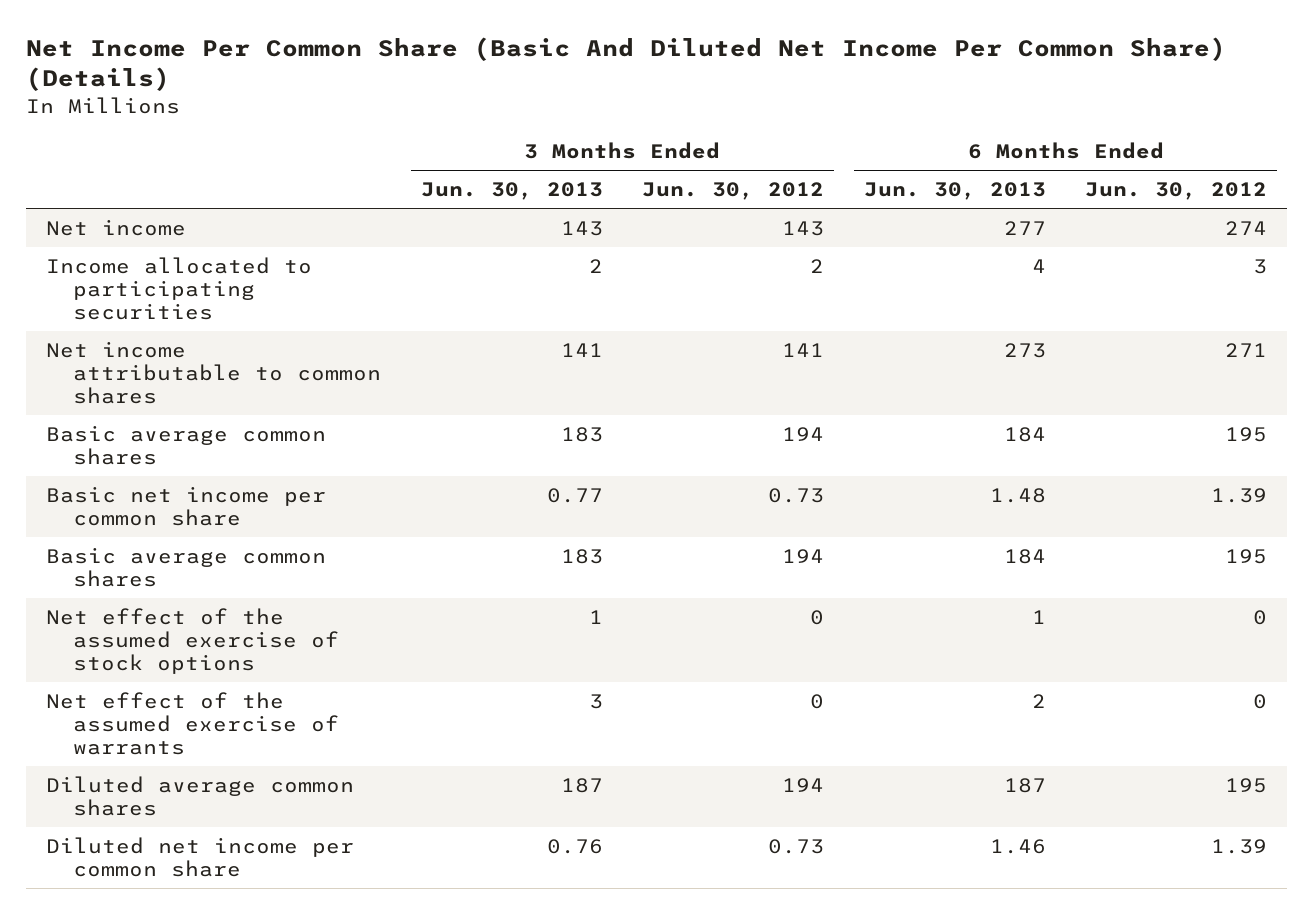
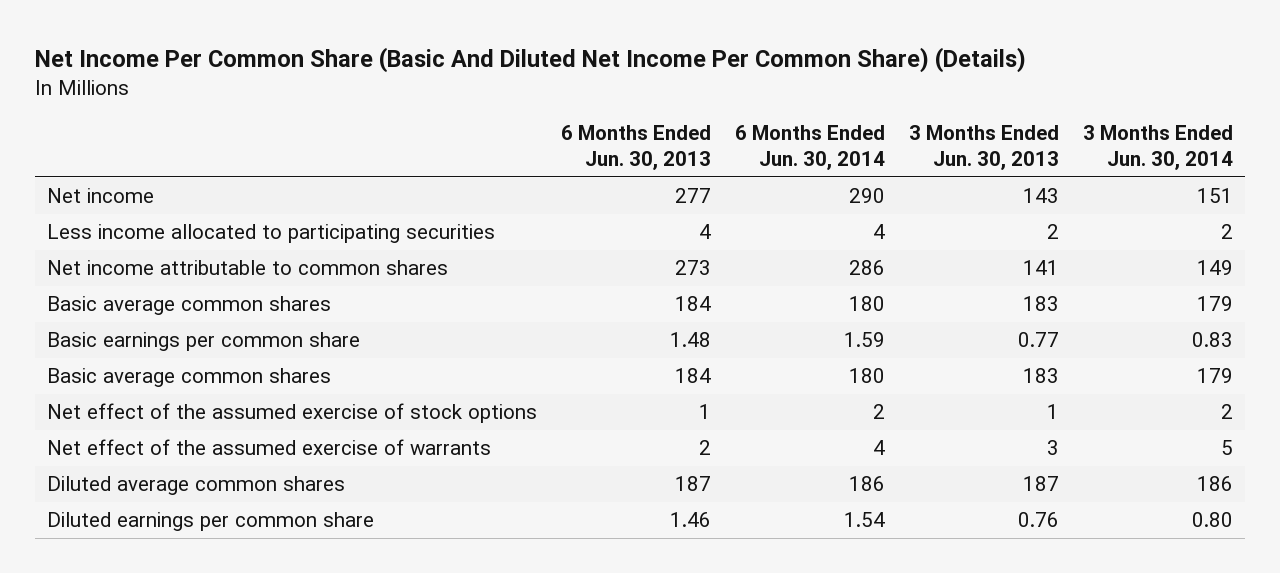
- | 3 Months Ended Jun. 30, 2013 | 3 Months Ended Jun. 30, 2012 | 6 Months Ended Jun. 30, 2013 | 6 Months Ended Jun. 30, 2012
+ | 6 Months Ended Jun. 30, 2013 | 6 Months Ended Jun. 30, 2014 | 3 Months Ended Jun. 30, 2013 | 3 Months Ended Jun. 30, 2014
- Income allocated to participating securities | 2 | 2 | 4 | 3
+ Less income allocated to participating securities | 4 | 4 | 2 | 2
- Basic net income per common share | 0.77 | 0.73 | 1.48 | 1.39
+ Basic earnings per common share | 1.48 | 1.59 | 0.77 | 0.83
- Diluted net income per common share | 0.76 | 0.73 | 1.46 | 1.39
+ Diluted earnings per common share | 1.46 | 1.54 | 0.76 | 0.80

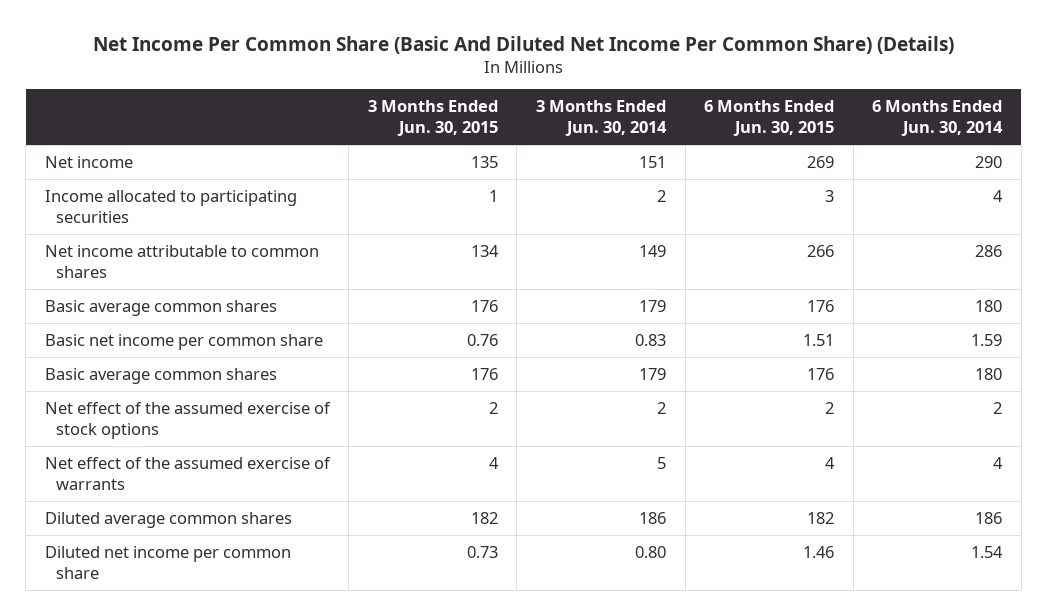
- | 6 Months Ended Jun. 30, 2013 | 6 Months Ended Jun. 30, 2014 | 3 Months Ended Jun. 30, 2013 | 3 Months Ended Jun. 30, 2014
+ | 3 Months Ended Jun. 30, 2015 | 3 Months Ended Jun. 30, 2014 | 6 Months Ended Jun. 30, 2015 | 6 Months Ended Jun. 30, 2014
- Less income allocated to participating securities | 4 | 4 | 2 | 2
+ Income allocated to participating securities | 1 | 2 | 3 | 4
- Basic earnings per common share | 1.48 | 1.59 | 0.77 | 0.83
+ Basic net income per common share | 0.76 | 0.83 | 1.51 | 1.59
- Diluted earnings per common share | 1.46 | 1.54 | 0.76 | 0.80
+ Diluted net income per common share | 0.73 | 0.80 | 1.46 | 1.54

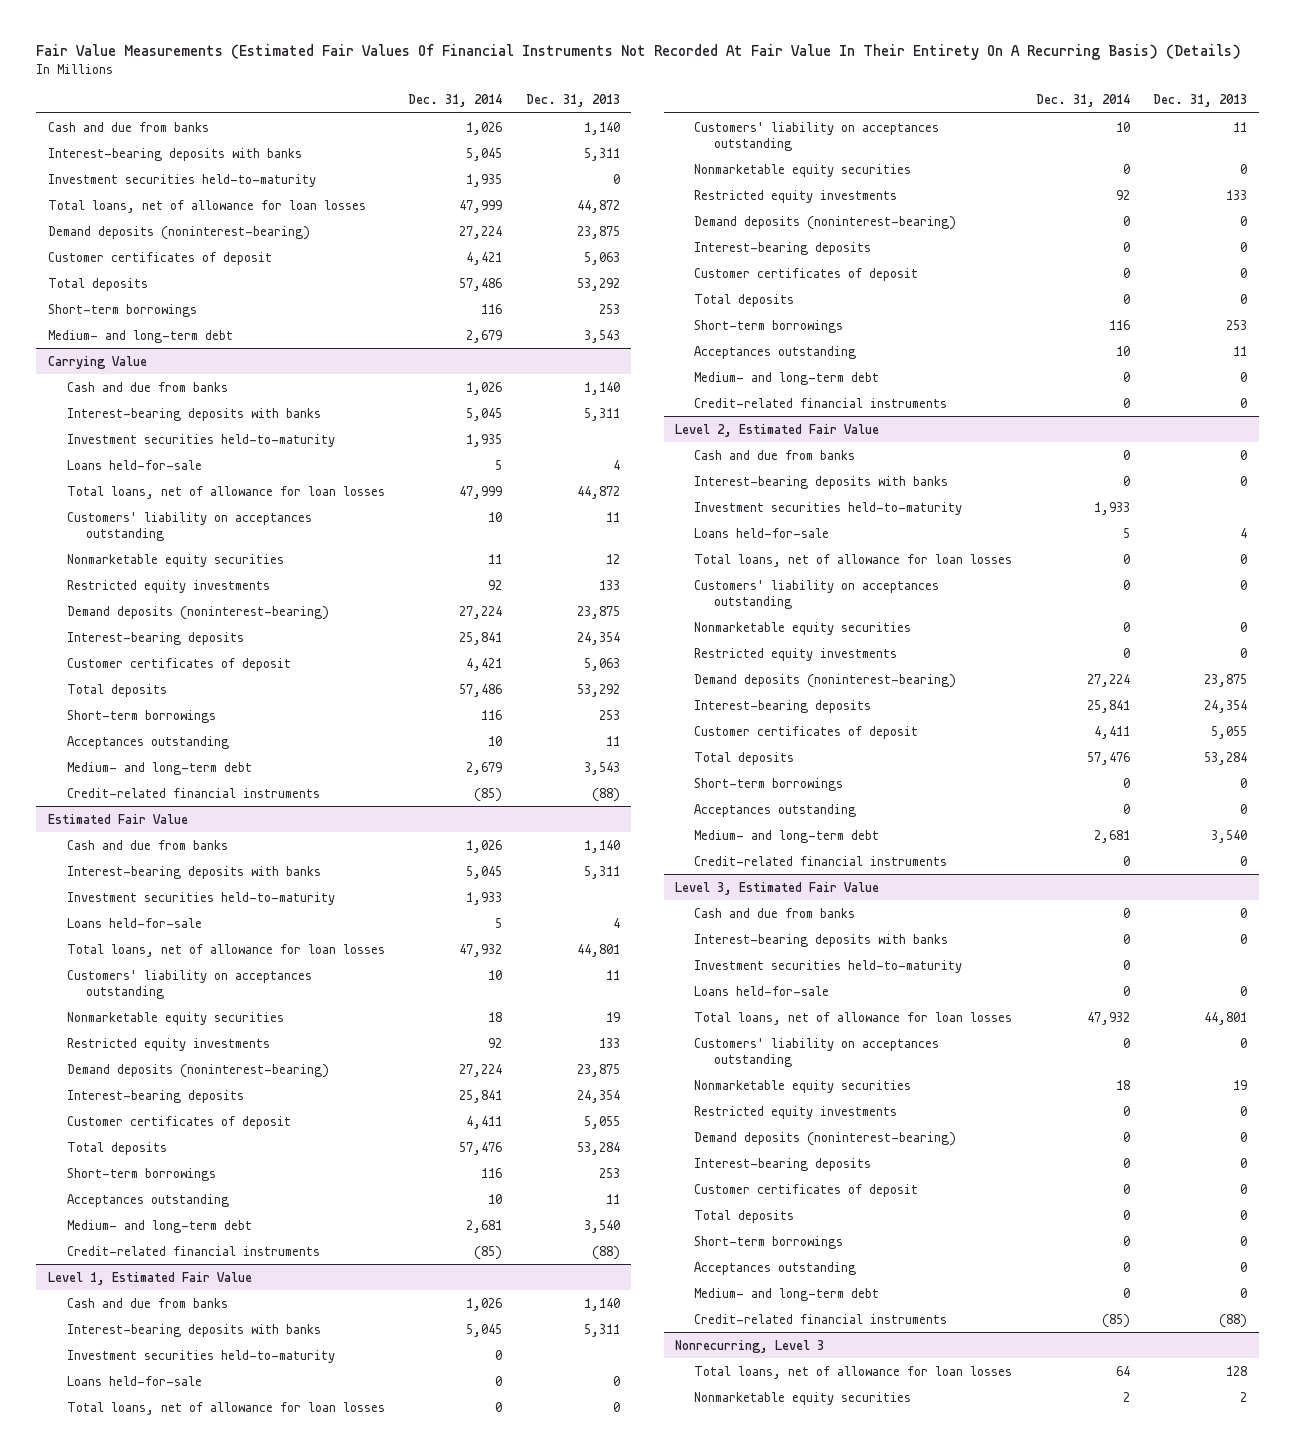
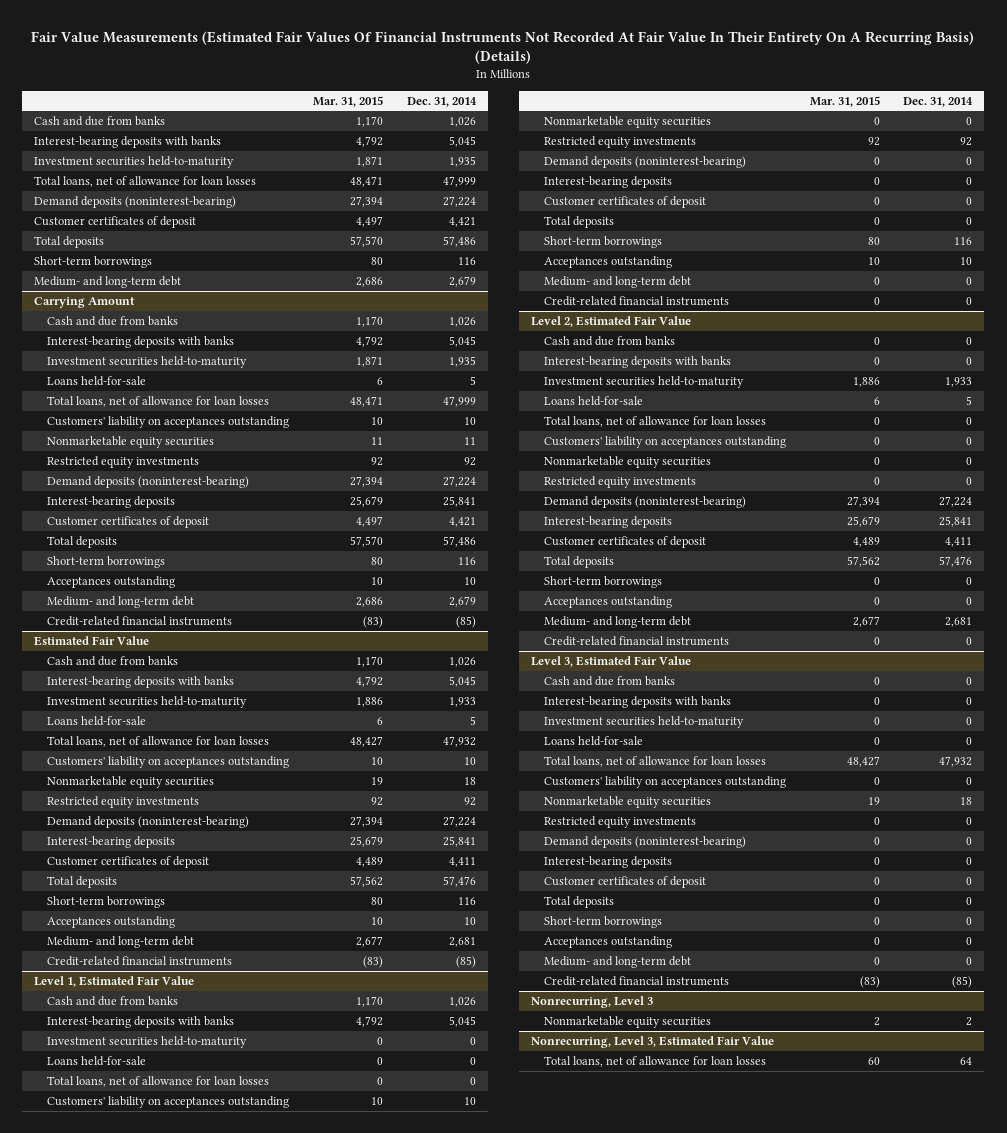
- | Dec. 31, 2014 | Dec. 31, 2013
+ | Mar. 31, 2015 | Dec. 31, 2014
- Carrying Value
+ Carrying Amount
@ Nonrecurring, Level 3
- Total loans, net of allowance for loan losses | 64 | 128
+ Nonrecurring, Level 3, Estimated Fair Value
+ Total loans, net of allowance for loan losses | 60 | 64

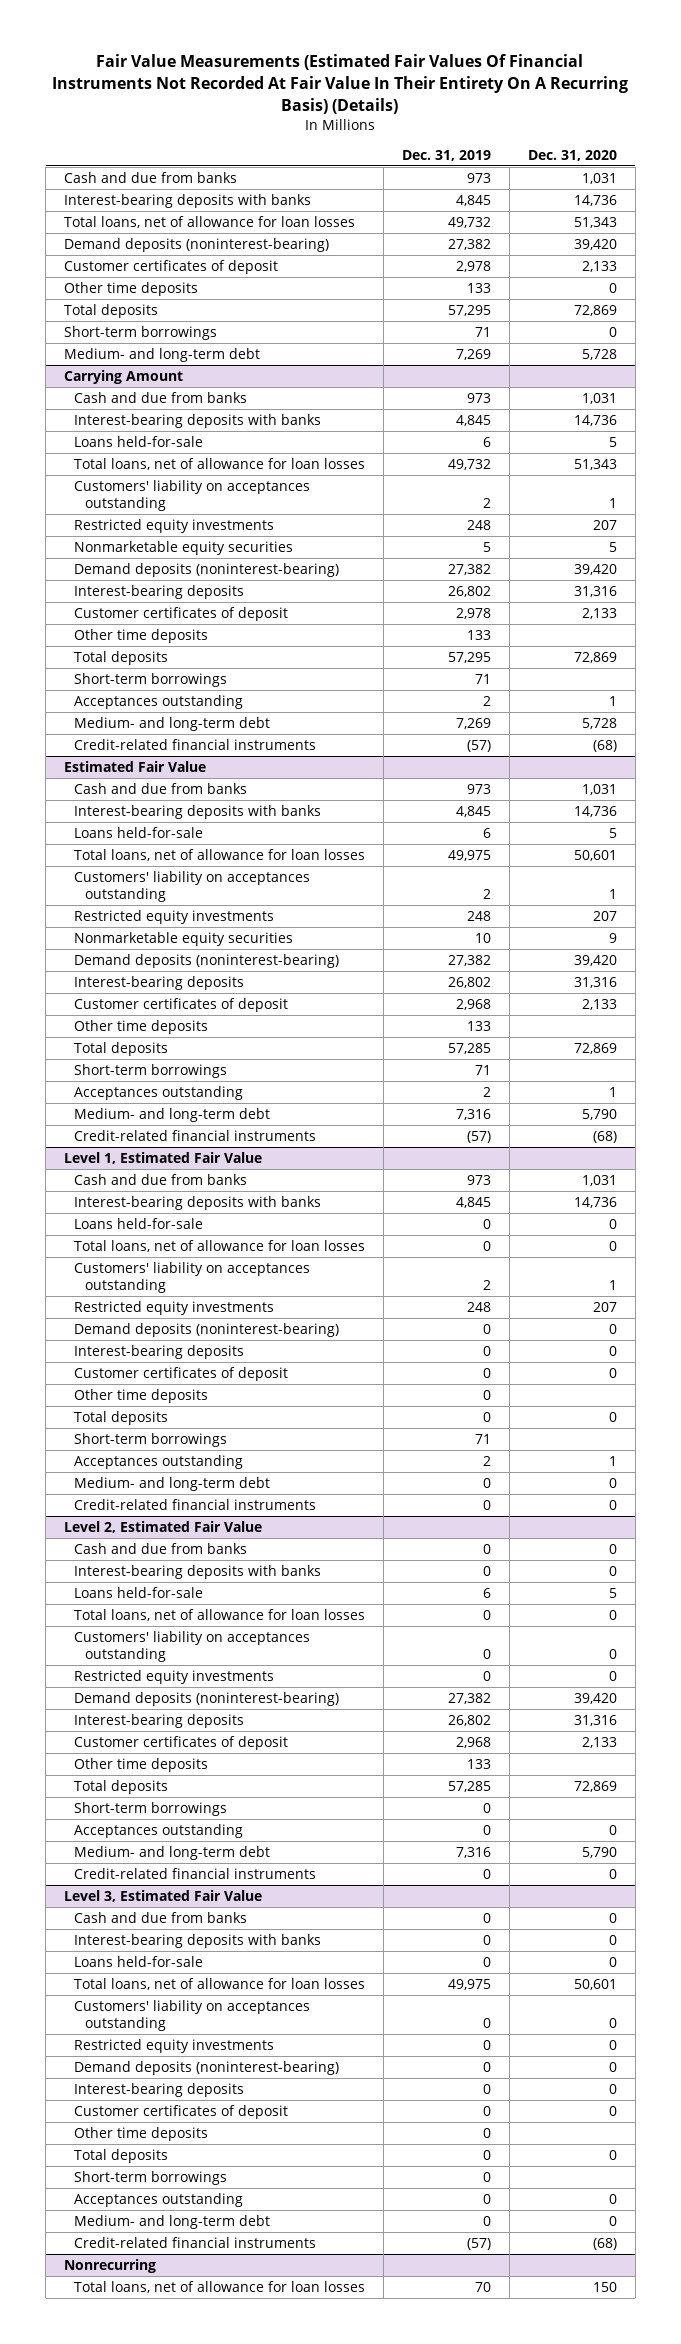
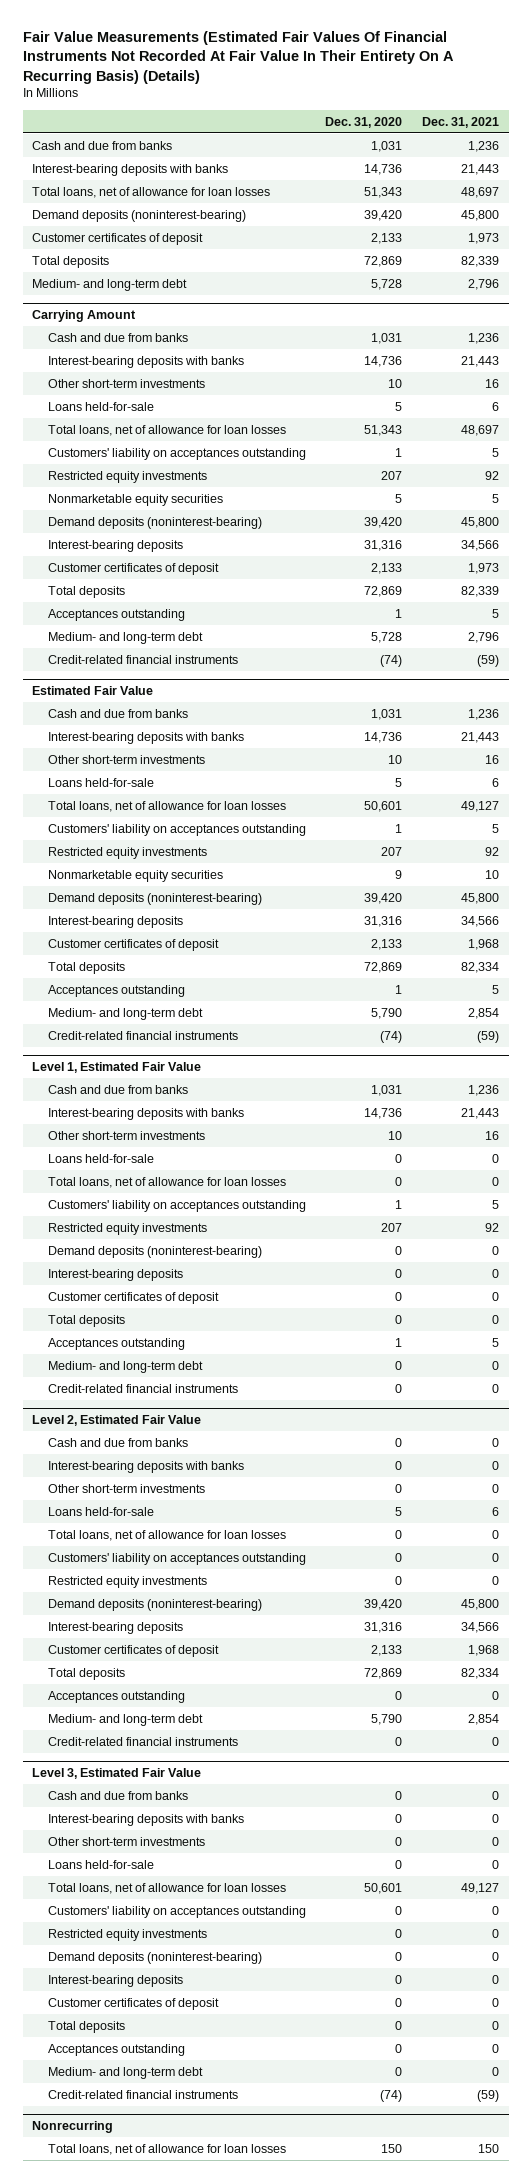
- | Dec. 31, 2019 | Dec. 31, 2020
+ | Dec. 31, 2020 | Dec. 31, 2021
- Other time deposits | 133 | 0
- Short-term borrowings | 71 | 0
@ Carrying Amount
+ Other short-term investments | 10 | 16
- Other time deposits | 133 |
- Short-term borrowings | 71 |
- Credit-related financial instruments | (57) | (68)
+ Credit-related financial instruments | (74) | (59)
@ Estimated Fair Value
+ Other short-term investments | 10 | 16
- Other time deposits | 133 |
- Short-term borrowings | 71 |
- Credit-related financial instruments | (57) | (68)
+ Credit-related financial instruments | (74) | (59)
@ Level 1, Estimated Fair Value
+ Other short-term investments | 10 | 16
- Other time deposits | 0 |
- Short-term borrowings | 71 |
@ Level 2, Estimated Fair Value
+ Other short-term investments | 0 | 0
- Other time deposits | 133 |
- Short-term borrowings | 0 |
@ Level 3, Estimated Fair Value
+ Other short-term investments | 0 | 0
- Other time deposits | 0 |
- Short-term borrowings | 0 |
- Credit-related financial instruments | (57) | (68)
+ Credit-related financial instruments | (74) | (59)

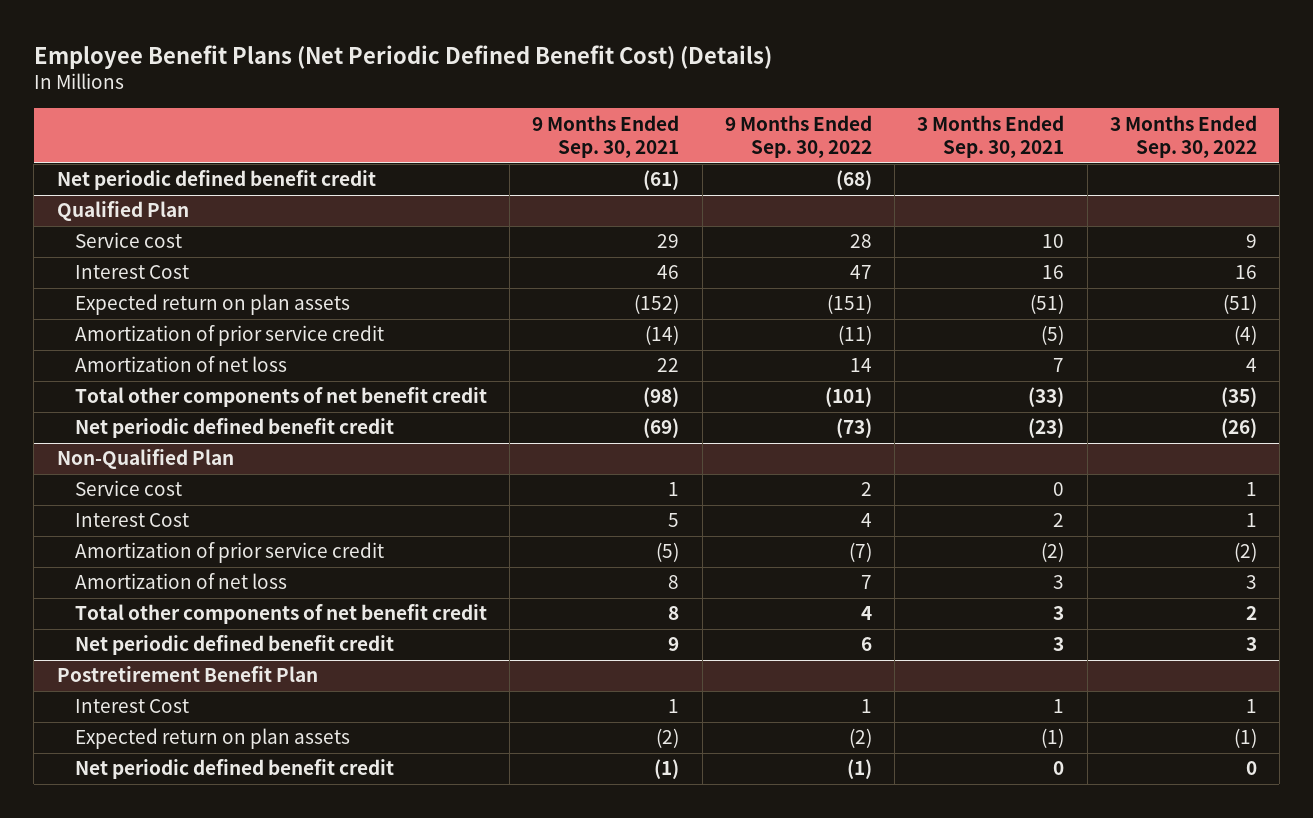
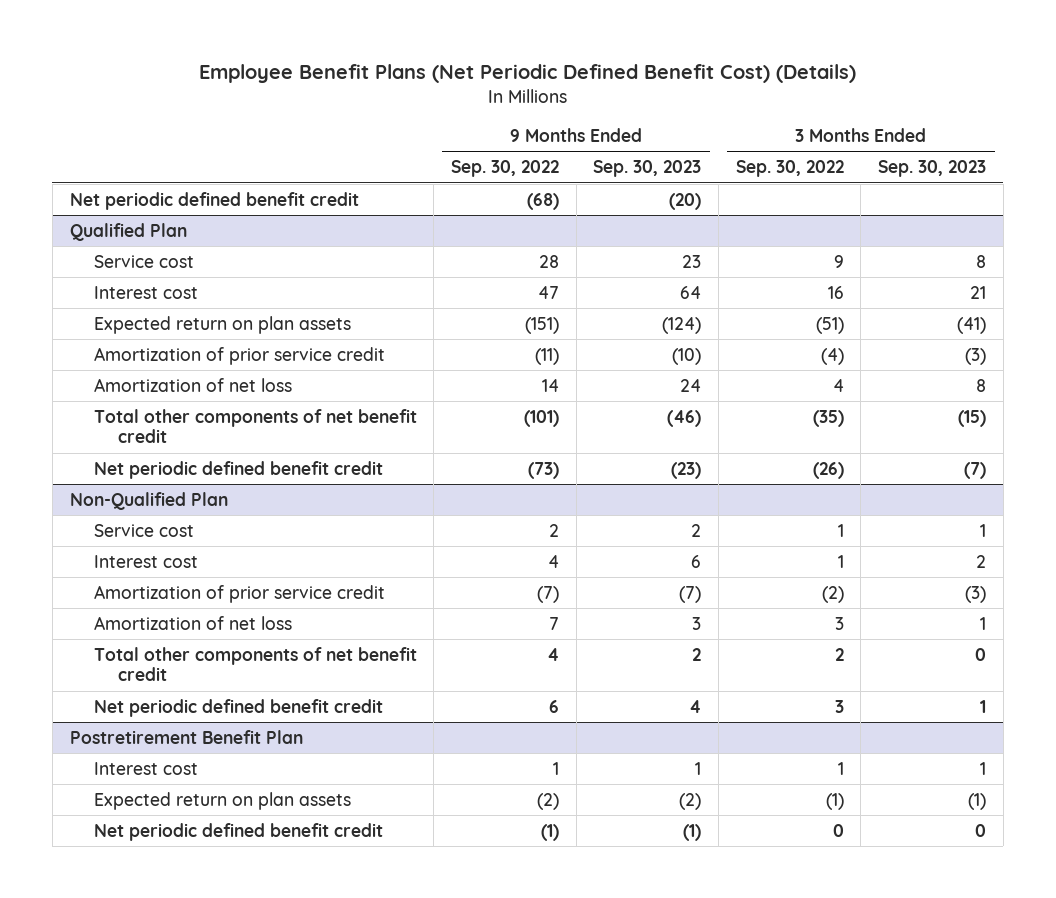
- | 9 Months Ended Sep. 30, 2021 | 9 Months Ended Sep. 30, 2022 | 3 Months Ended Sep. 30, 2021 | 3 Months Ended Sep. 30, 2022
+ | 9 Months Ended Sep. 30, 2022 | 9 Months Ended Sep. 30, 2023 | 3 Months Ended Sep. 30, 2022 | 3 Months Ended Sep. 30, 2023
@ Qualified Plan
- Interest Cost | 46 | 47 | 16 | 16
+ Interest cost | 47 | 64 | 16 | 21
@ Non-Qualified Plan
- Interest Cost | 5 | 4 | 2 | 1
+ Interest cost | 4 | 6 | 1 | 2
@ Postretirement Benefit Plan
- Interest Cost | 1 | 1 | 1 | 1
+ Interest cost | 1 | 1 | 1 | 1

